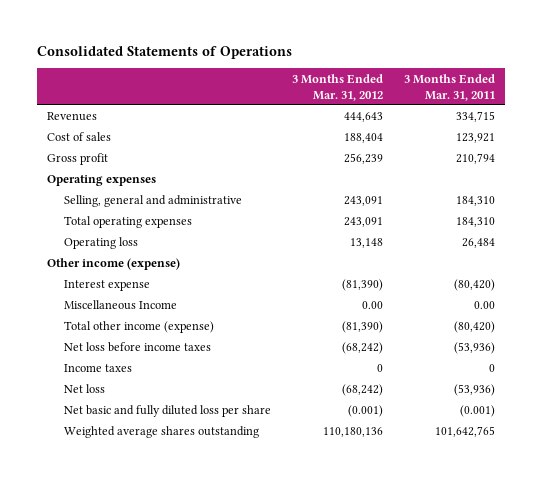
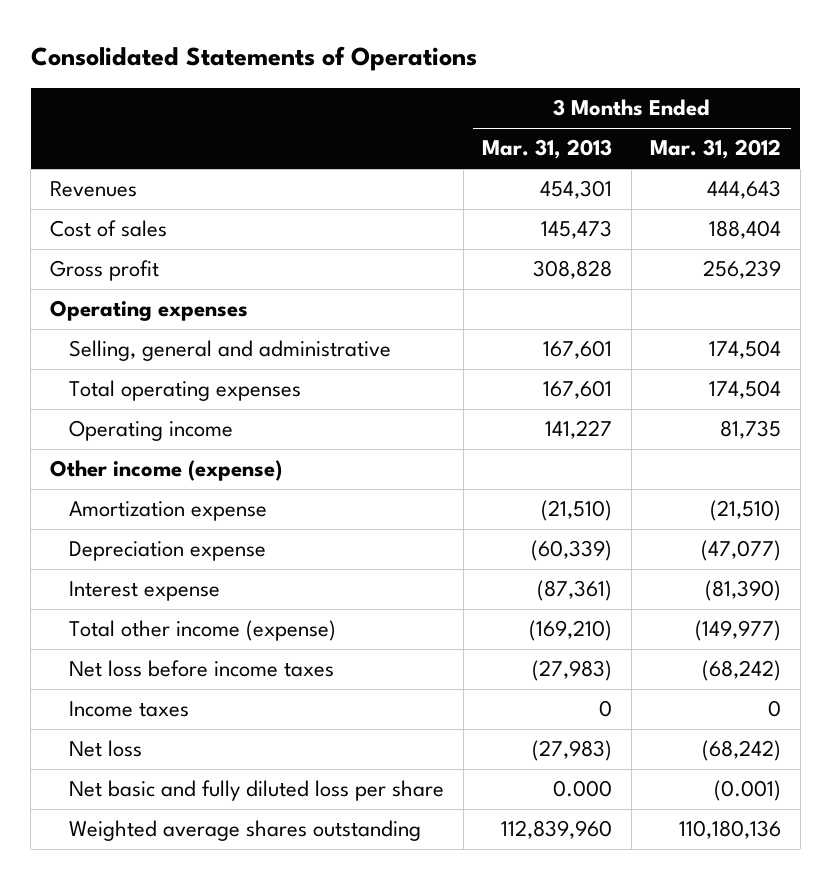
- | 3 Months Ended Mar. 31, 2012 | 3 Months Ended Mar. 31, 2011
+ | 3 Months Ended Mar. 31, 2013 | 3 Months Ended Mar. 31, 2012
- Selling, general and administrative | 243,091 | 184,310
- Total operating expenses | 243,091 | 184,310
- Operating loss | 13,148 | 26,484
+ Selling, general and administrative | 167,601 | 174,504
+ Total operating expenses | 167,601 | 174,504
+ Operating income | 141,227 | 81,735
+ Amortization expense | (21,510) | (21,510)
+ Depreciation expense | (60,339) | (47,077)
- Miscellaneous Income | 0.00 | 0.00
- Total other income (expense) | (81,390) | (80,420)
+ Total other income (expense) | (169,210) | (149,977)

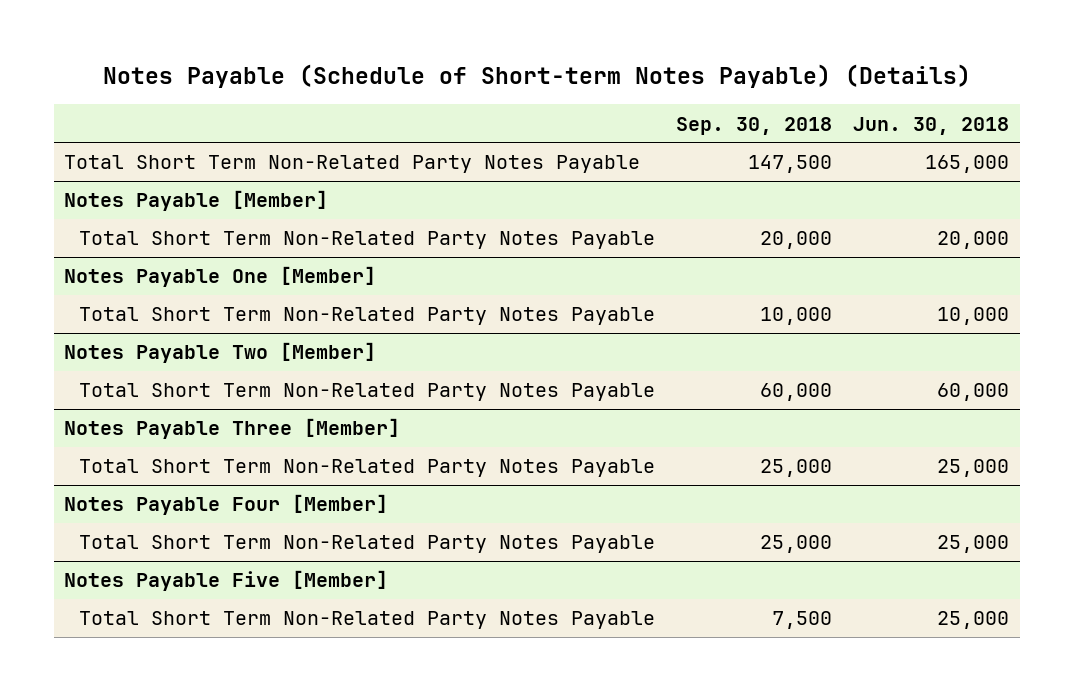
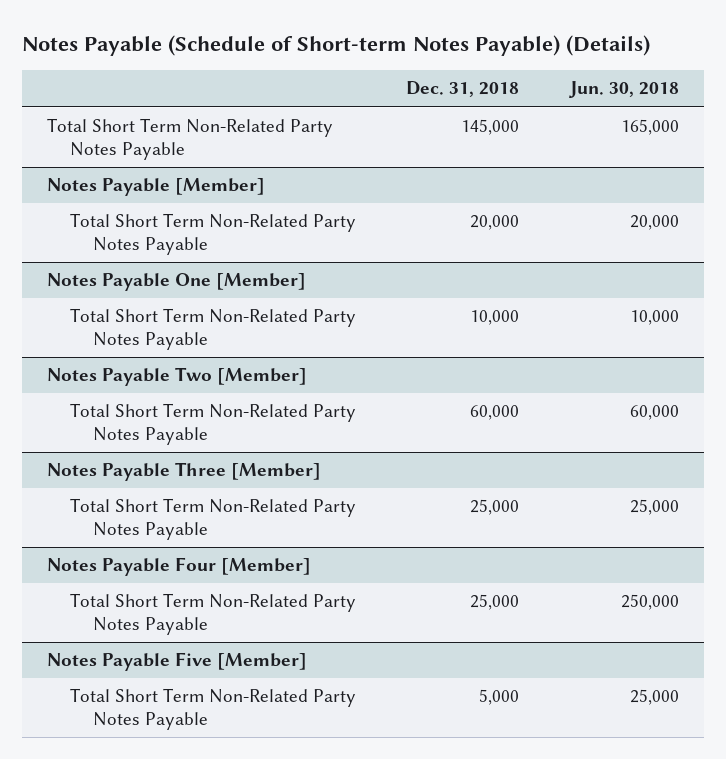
- | Sep. 30, 2018 | Jun. 30, 2018
+ | Dec. 31, 2018 | Jun. 30, 2018
@ Notes Payable Four [Member]
- Total Short Term Non-Related Party Notes Payable | 25,000 | 25,000
+ Total Short Term Non-Related Party Notes Payable | 25,000 | 250,000

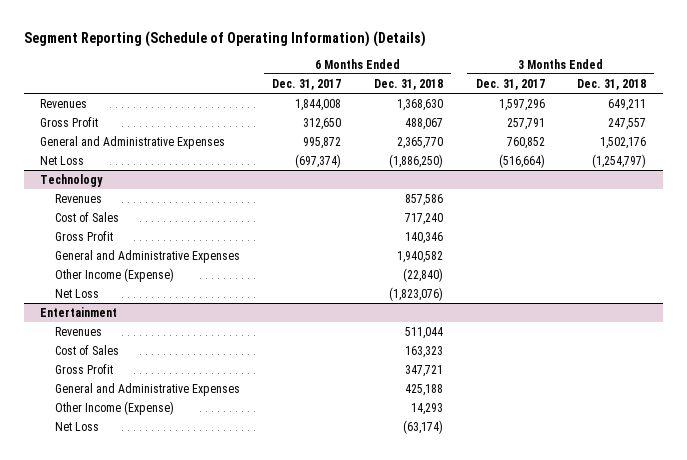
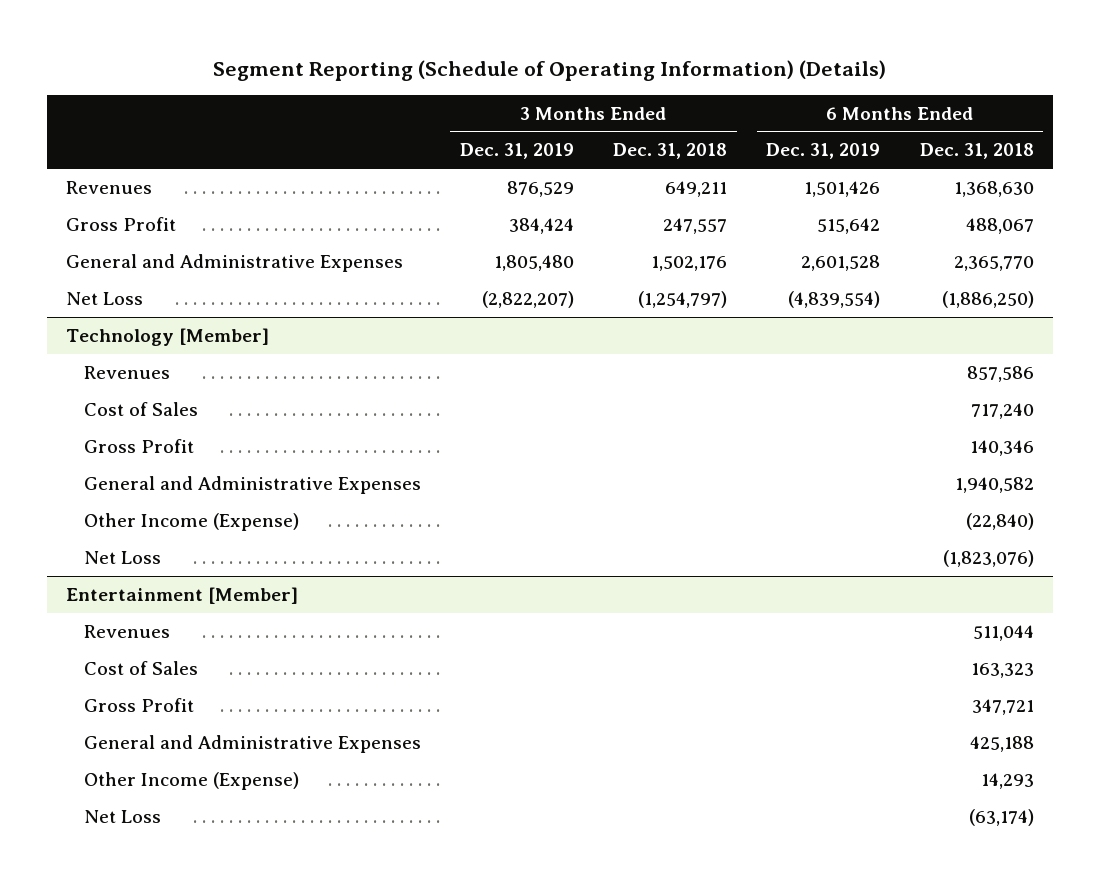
- | 6 Months Ended Dec. 31, 2017 | 6 Months Ended Dec. 31, 2018 | 3 Months Ended Dec. 31, 2017 | 3 Months Ended Dec. 31, 2018
+ | 3 Months Ended Dec. 31, 2019 | 3 Months Ended Dec. 31, 2018 | 6 Months Ended Dec. 31, 2019 | 6 Months Ended Dec. 31, 2018
- Technology
+ Technology [Member]
- Entertainment
+ Entertainment [Member]

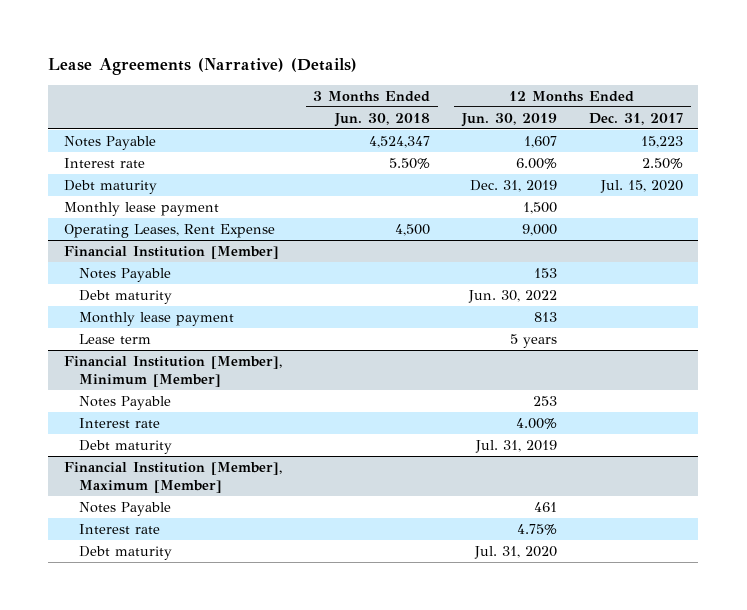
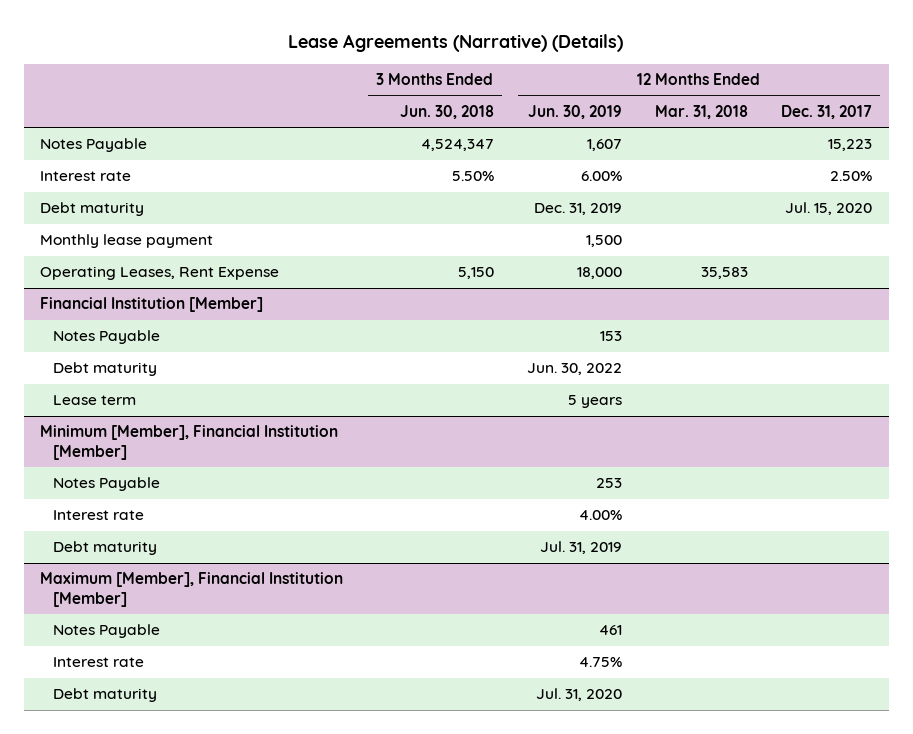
- | 3 Months Ended Jun. 30, 2018 | 12 Months Ended Jun. 30, 2019 | 12 Months Ended Dec. 31, 2017
+ | 3 Months Ended Jun. 30, 2018 | 12 Months Ended Jun. 30, 2019 | 12 Months Ended Mar. 31, 2018 | 12 Months Ended Dec. 31, 2017
- Operating Leases, Rent Expense | 4,500 | 9,000 |
+ Operating Leases, Rent Expense | 5,150 | 18,000 | 35,583 |
@ Financial Institution [Member]
- Monthly lease payment | | 813 |
- Financial Institution [Member], Minimum [Member]
+ Minimum [Member], Financial Institution [Member]
- Financial Institution [Member], Maximum [Member]
+ Maximum [Member], Financial Institution [Member]

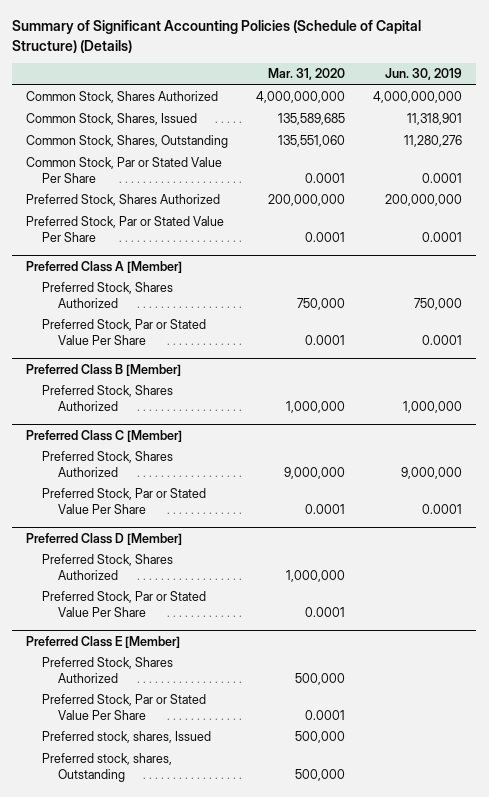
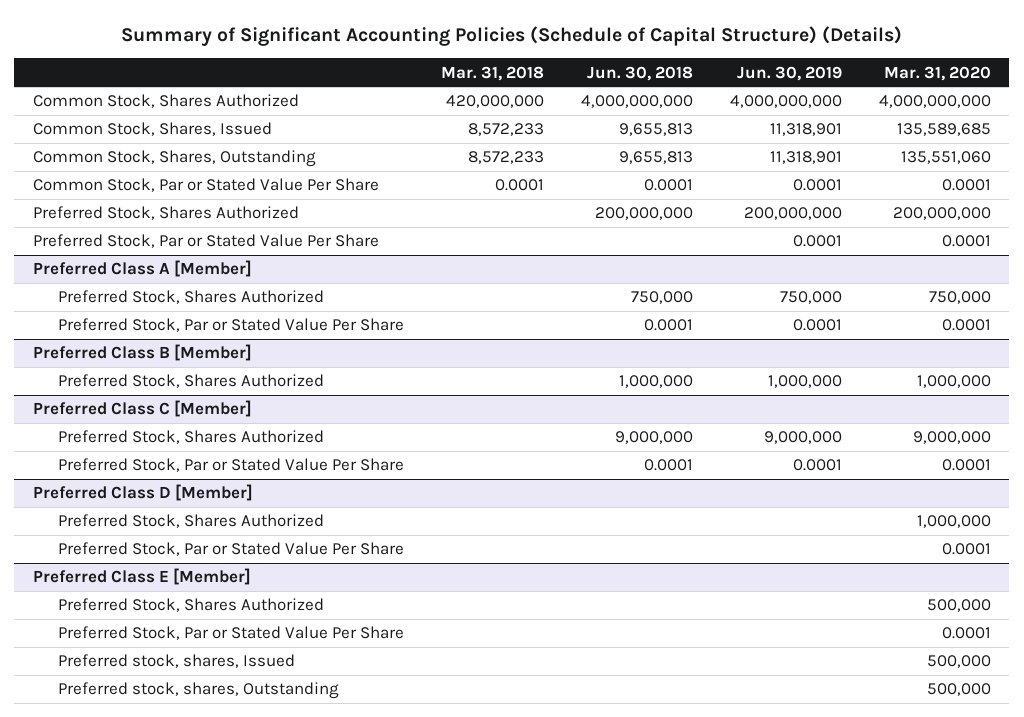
- | Mar. 31, 2020 | Jun. 30, 2019
+ | Mar. 31, 2018 | Jun. 30, 2018 | Jun. 30, 2019 | Mar. 31, 2020
- Common Stock, Shares, Outstanding | 135,551,060 | 11,280,276
+ Common Stock, Shares, Outstanding | 8,572,233 | 9,655,813 | 11,318,901 | 135,551,060

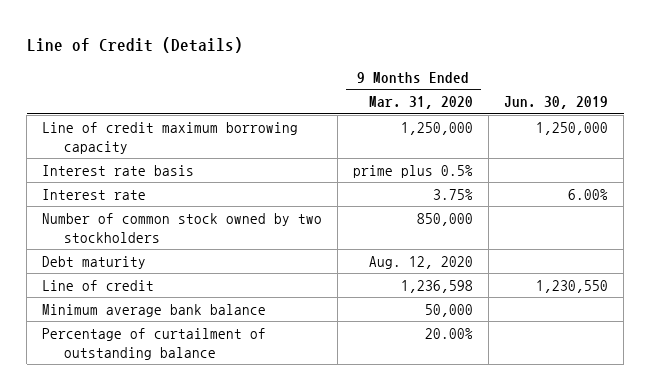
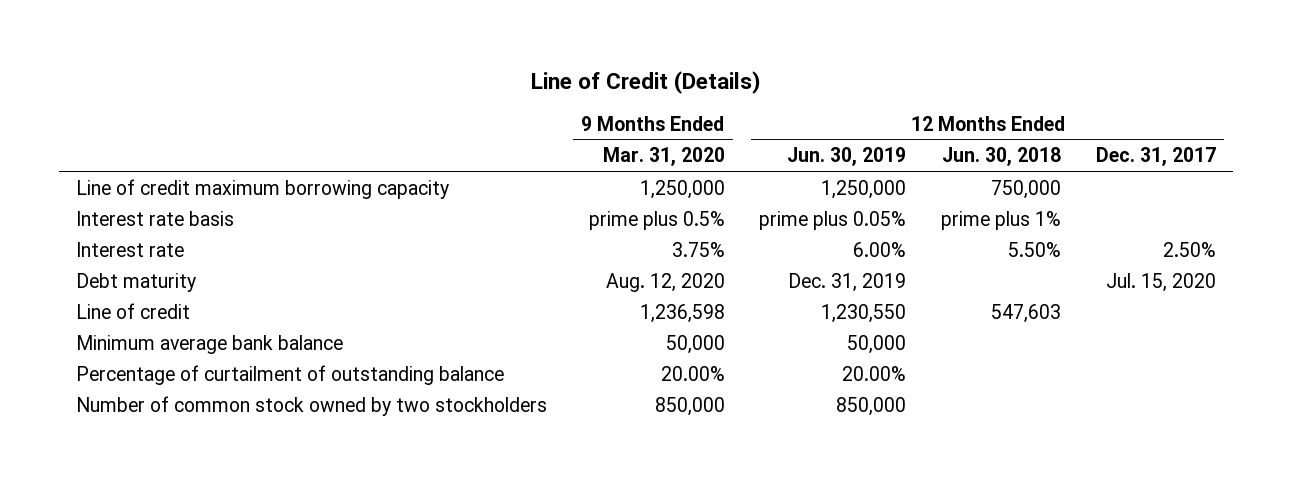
- | 9 Months Ended Mar. 31, 2020 | Jun. 30, 2019
+ | 9 Months Ended Mar. 31, 2020 | 12 Months Ended Jun. 30, 2019 | 12 Months Ended Jun. 30, 2018 | 12 Months Ended Dec. 31, 2017
moved down: Number of common stock owned by two stockholders | 850,000 | 850,000 | |

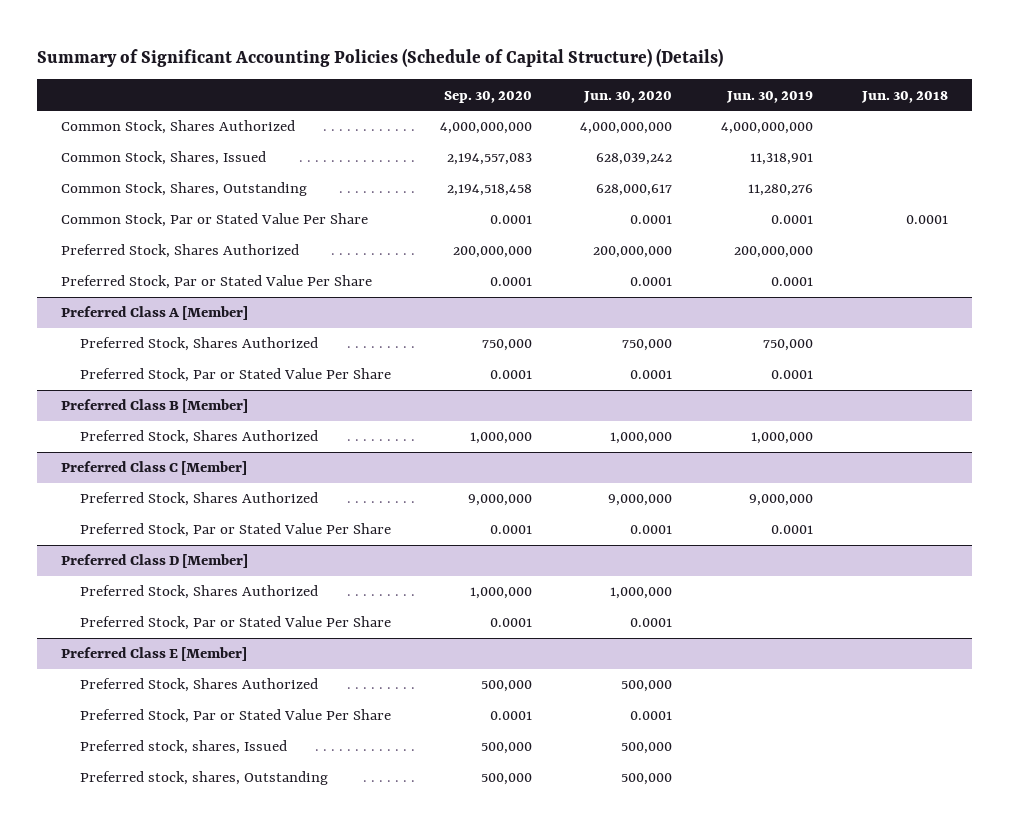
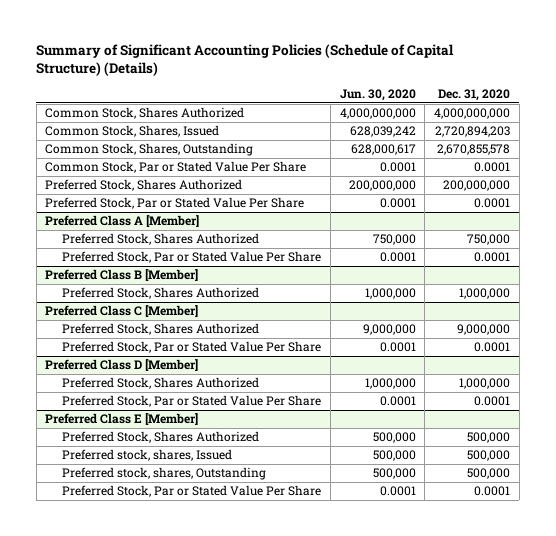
- | Sep. 30, 2020 | Jun. 30, 2020 | Jun. 30, 2019 | Jun. 30, 2018
+ | Jun. 30, 2020 | Dec. 31, 2020
@ Preferred Class E [Member]
moved down: Preferred Stock, Par or Stated Value Per Share | 0.0001 | 0.0001

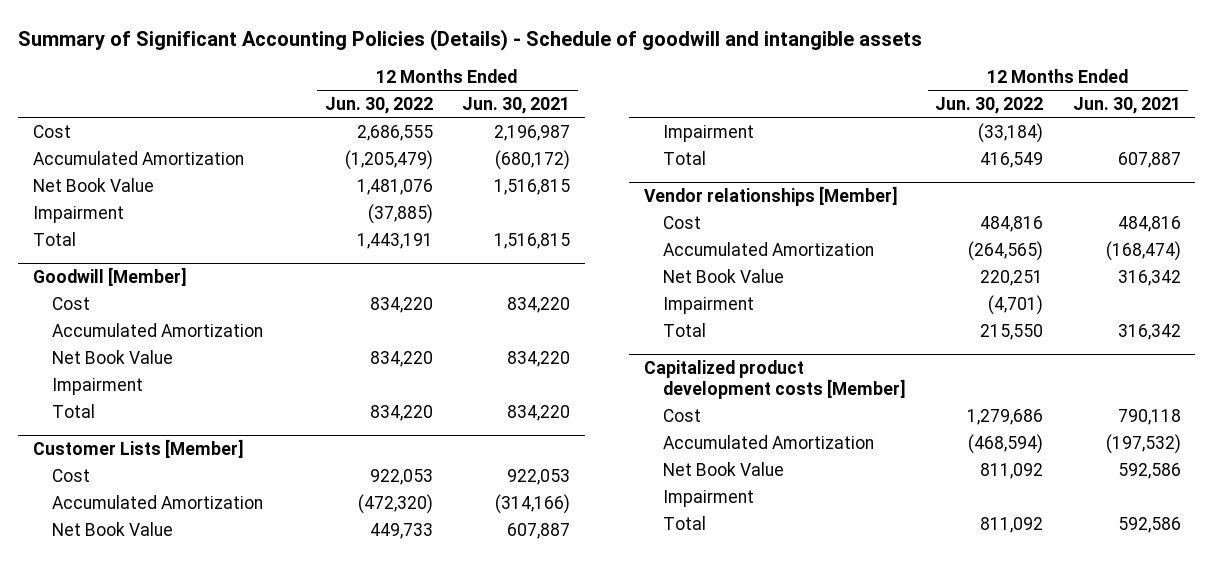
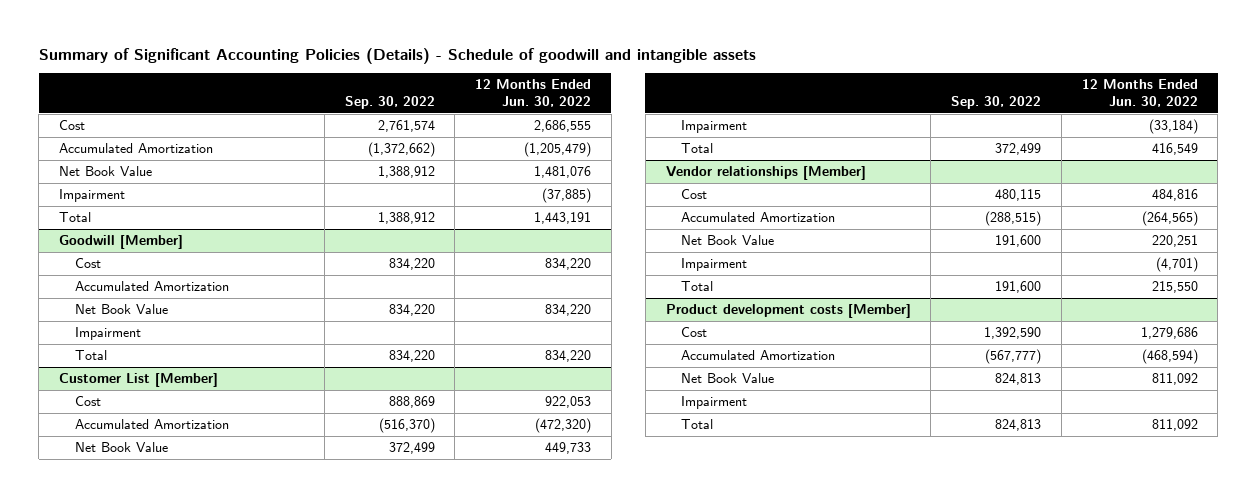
- | 12 Months Ended Jun. 30, 2022 | 12 Months Ended Jun. 30, 2021
+ | Sep. 30, 2022 | 12 Months Ended Jun. 30, 2022
- Customer Lists [Member]
+ Customer List [Member]
- Capitalized product development costs [Member]
+ Product development costs [Member]

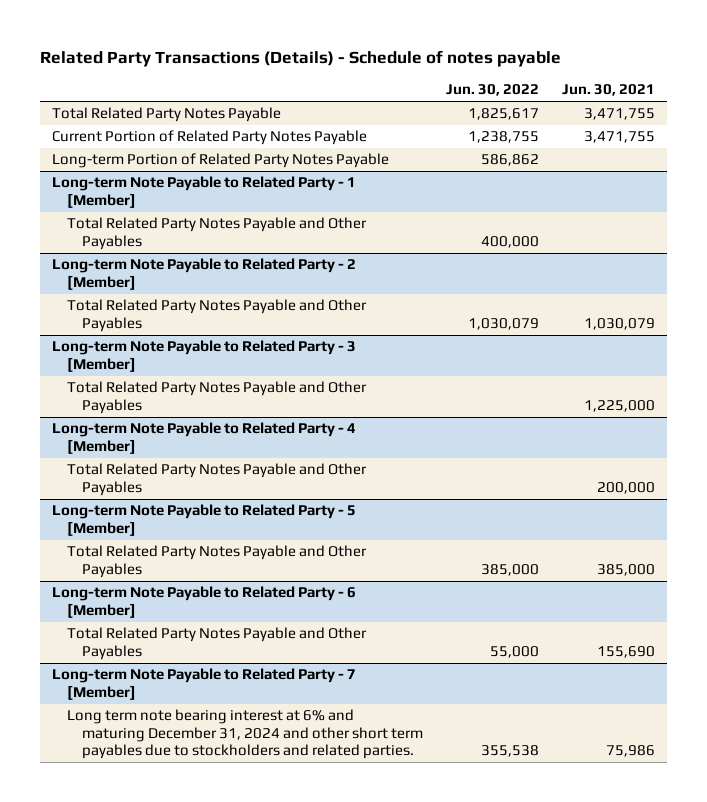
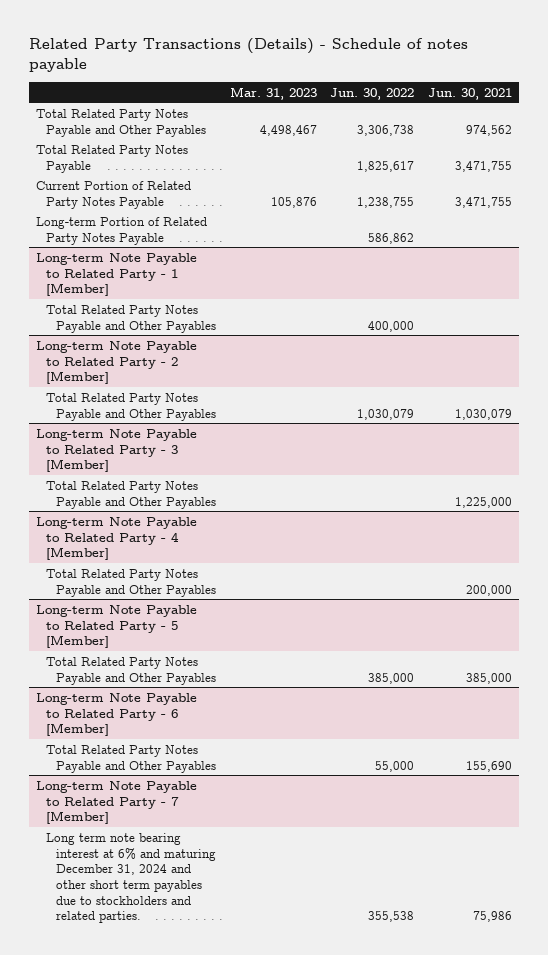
- | Jun. 30, 2022 | Jun. 30, 2021
+ | Mar. 31, 2023 | Jun. 30, 2022 | Jun. 30, 2021
+ Total Related Party Notes Payable and Other Payables | 4,498,467 | 3,306,738 | 974,562

